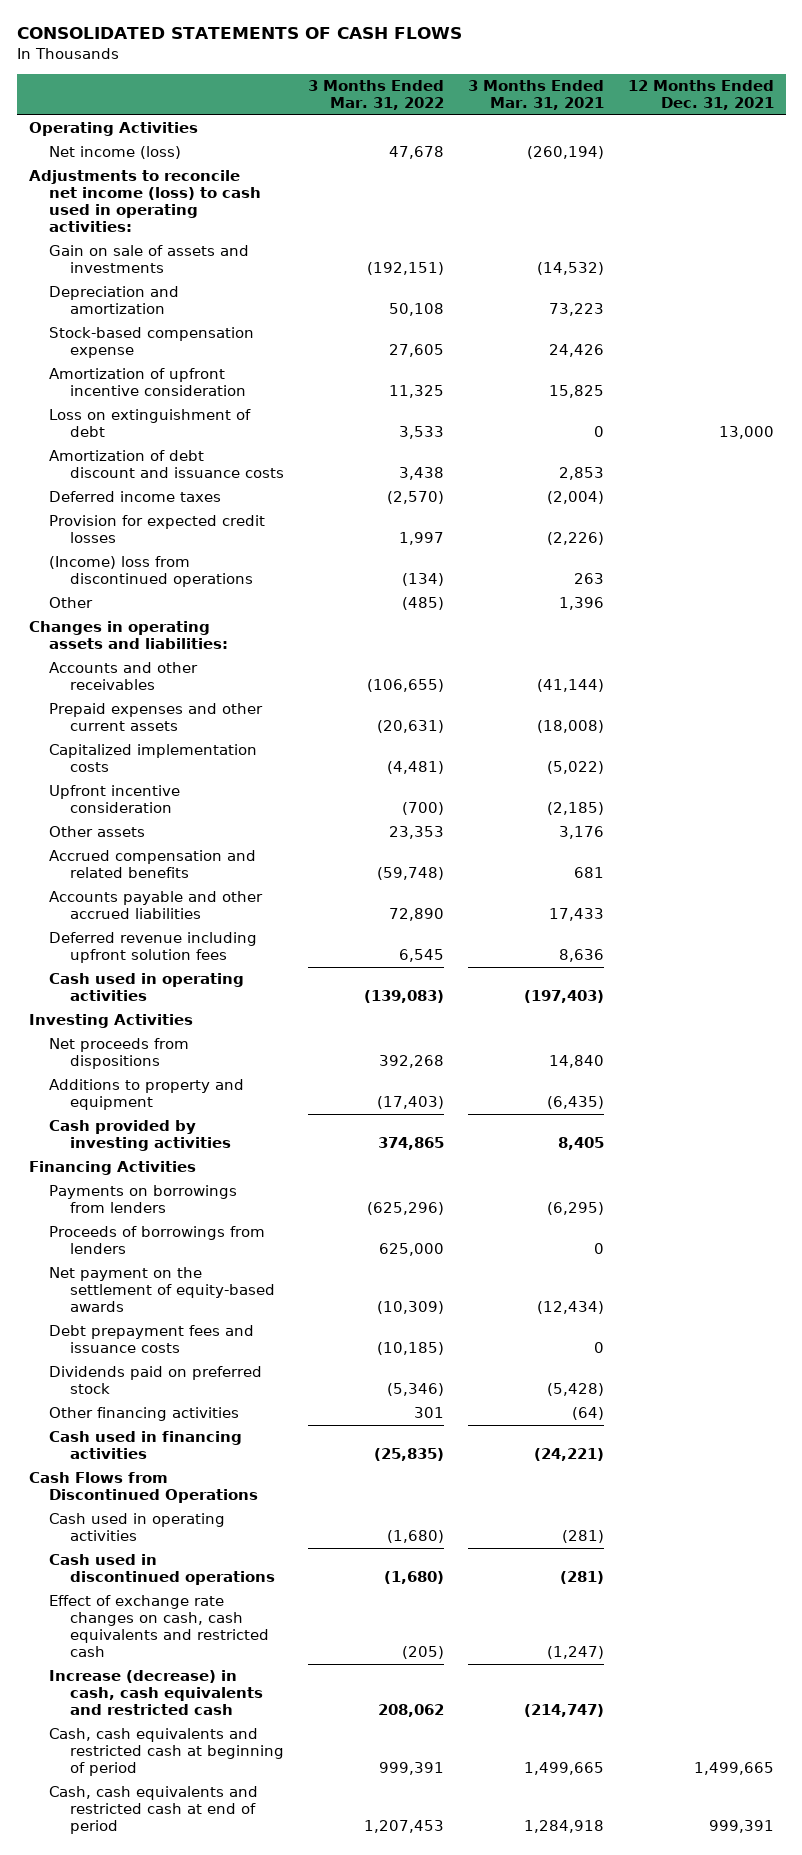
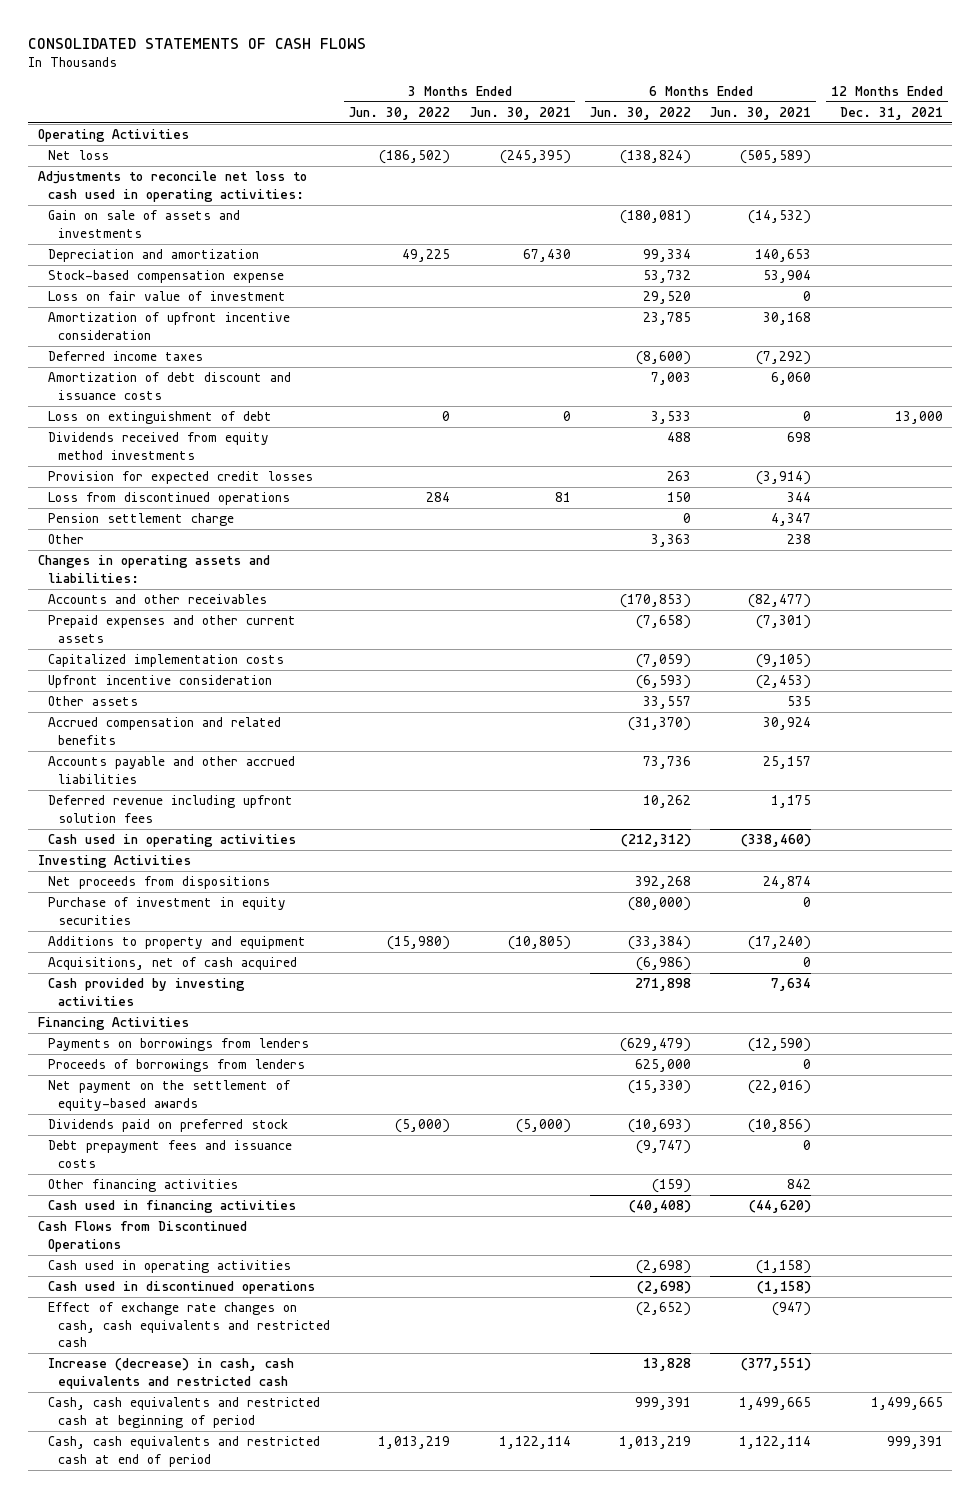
- | 3 Months Ended Mar. 31, 2022 | 3 Months Ended Mar. 31, 2021 | 12 Months Ended Dec. 31, 2021
+ | 3 Months Ended Jun. 30, 2022 | 3 Months Ended Jun. 30, 2021 | 6 Months Ended Jun. 30, 2022 | 6 Months Ended Jun. 30, 2021 | 12 Months Ended Dec. 31, 2021
- Net income (loss) | 47,678 | (260,194) |
- Adjustments to reconcile net income (loss) to cash used in operating activities:
+ Net loss | (186,502) | (245,395) | (138,824) | (505,589) |
+ Adjustments to reconcile net loss to cash used in operating activities:
+ Loss on fair value of investment | | | 29,520 | 0 |
moved down: Amortization of debt discount and issuance costs | | | 7,003 | 6,060 |
moved down: Loss on extinguishment of debt | 0 | 0 | 3,533 | 0 | 13,000
+ Dividends received from equity method investments | | | 488 | 698 |
- (Income) loss from discontinued operations | (134) | 263 |
+ Loss from discontinued operations | 284 | 81 | 150 | 344 |
+ Pension settlement charge | | | 0 | 4,347 |
+ Purchase of investment in equity securities | | | (80,000) | 0 |
+ Acquisitions, net of cash acquired | | | (6,986) | 0 |
moved down: Debt prepayment fees and issuance costs | | | (9,747) | 0 |

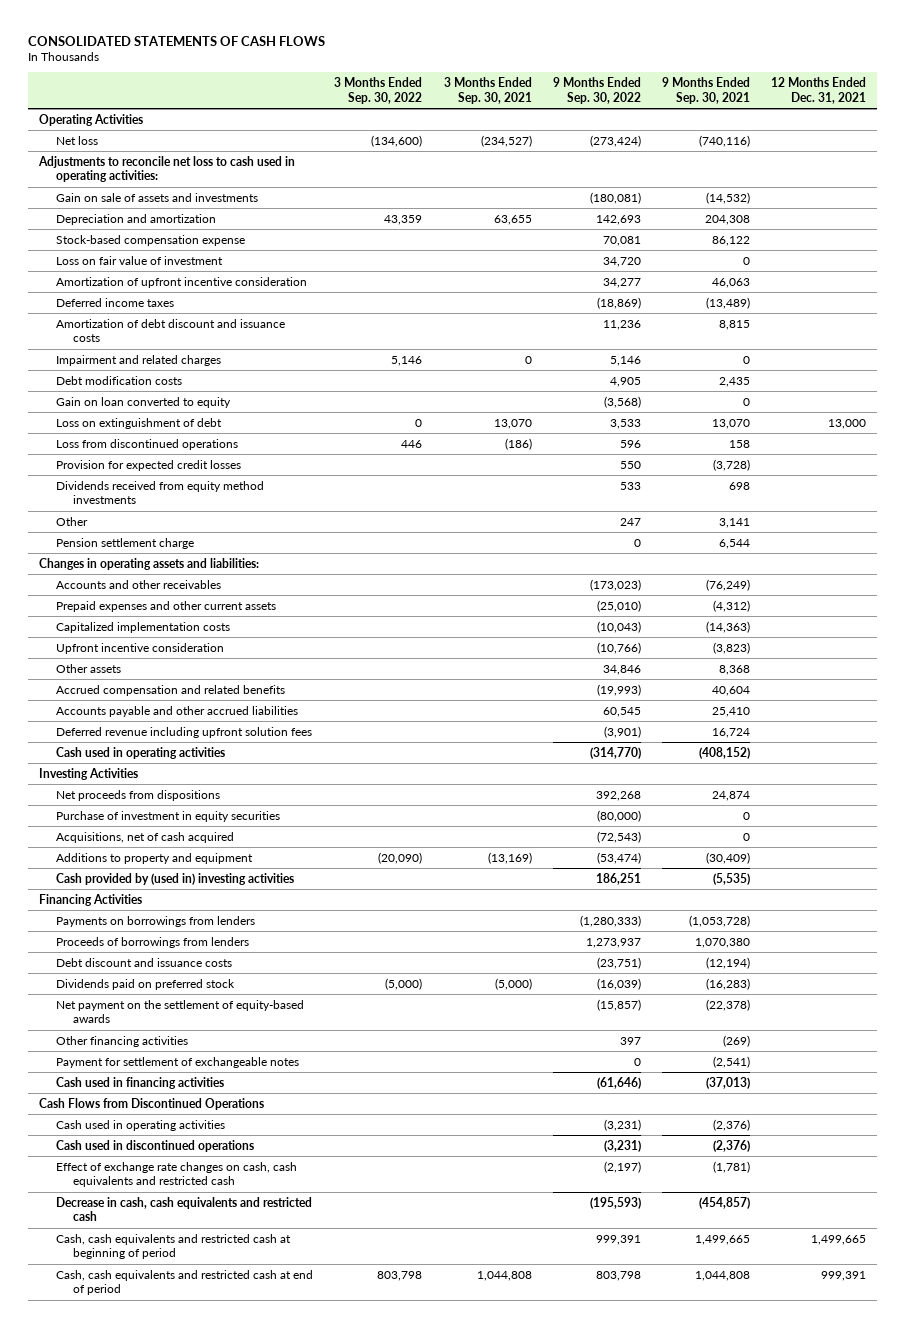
- | 3 Months Ended Jun. 30, 2022 | 3 Months Ended Jun. 30, 2021 | 6 Months Ended Jun. 30, 2022 | 6 Months Ended Jun. 30, 2021 | 12 Months Ended Dec. 31, 2021
+ | 3 Months Ended Sep. 30, 2022 | 3 Months Ended Sep. 30, 2021 | 9 Months Ended Sep. 30, 2022 | 9 Months Ended Sep. 30, 2021 | 12 Months Ended Dec. 31, 2021
+ Impairment and related charges | 5,146 | 0 | 5,146 | 0 |
+ Debt modification costs | | | 4,905 | 2,435 |
+ Gain on loan converted to equity | | | (3,568) | 0 |
moved down: Provision for expected credit losses | | | 550 | (3,728) |
moved down: Dividends received from equity method investments | | | 533 | 698 |
moved down: Pension settlement charge | | | 0 | 6,544 |
- Cash provided by investing activities | | | 271,898 | 7,634 |
moved down: Additions to property and equipment | (20,090) | (13,169) | (53,474) | (30,409) |
+ Cash provided by (used in) investing activities | | | 186,251 | (5,535) |
+ Debt discount and issuance costs | | | (23,751) | (12,194) |
- Debt prepayment fees and issuance costs | | | (9,747) | 0 |
moved down: Net payment on the settlement of equity-based awards | | | (15,857) | (22,378) |
+ Payment for settlement of exchangeable notes | | | 0 | (2,541) |
- Increase (decrease) in cash, cash equivalents and restricted cash | | | 13,828 | (377,551) |
+ Decrease in cash, cash equivalents and restricted cash | | | (195,593) | (454,857) |

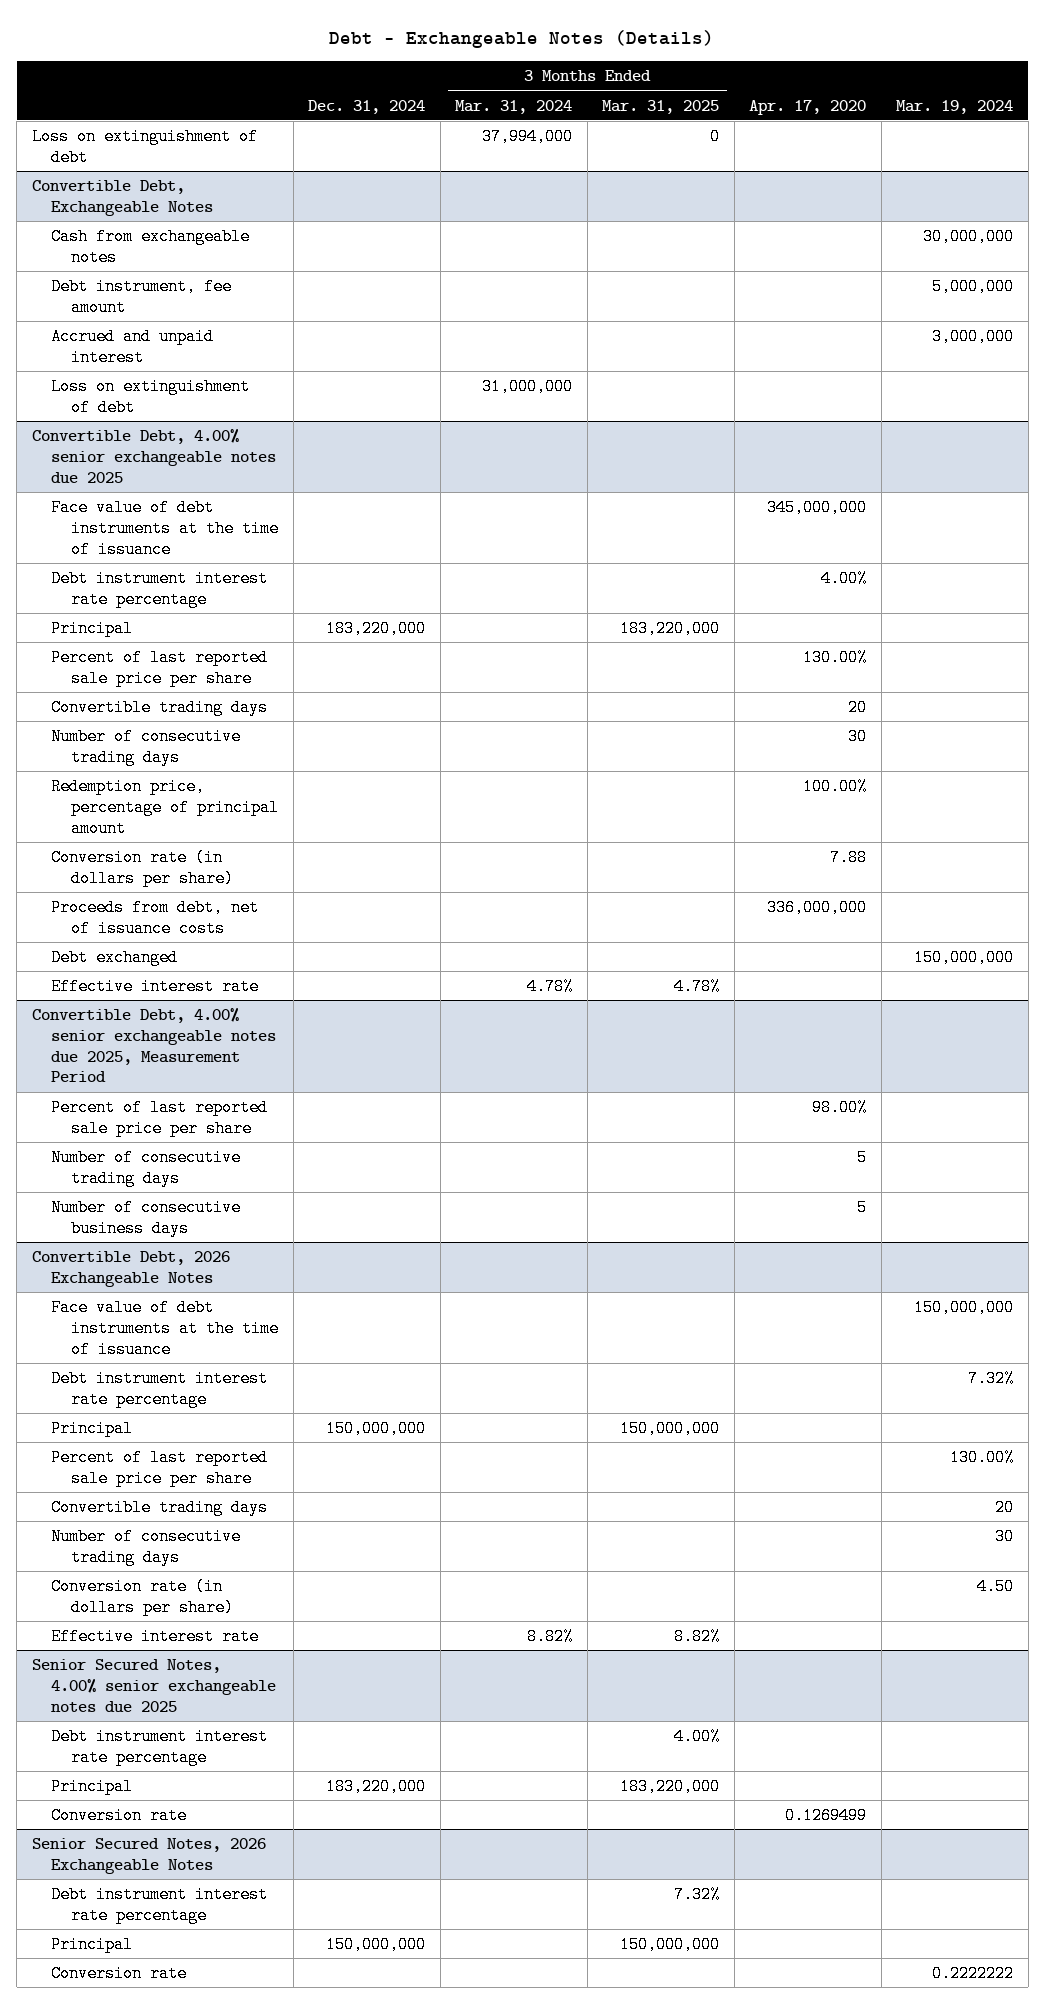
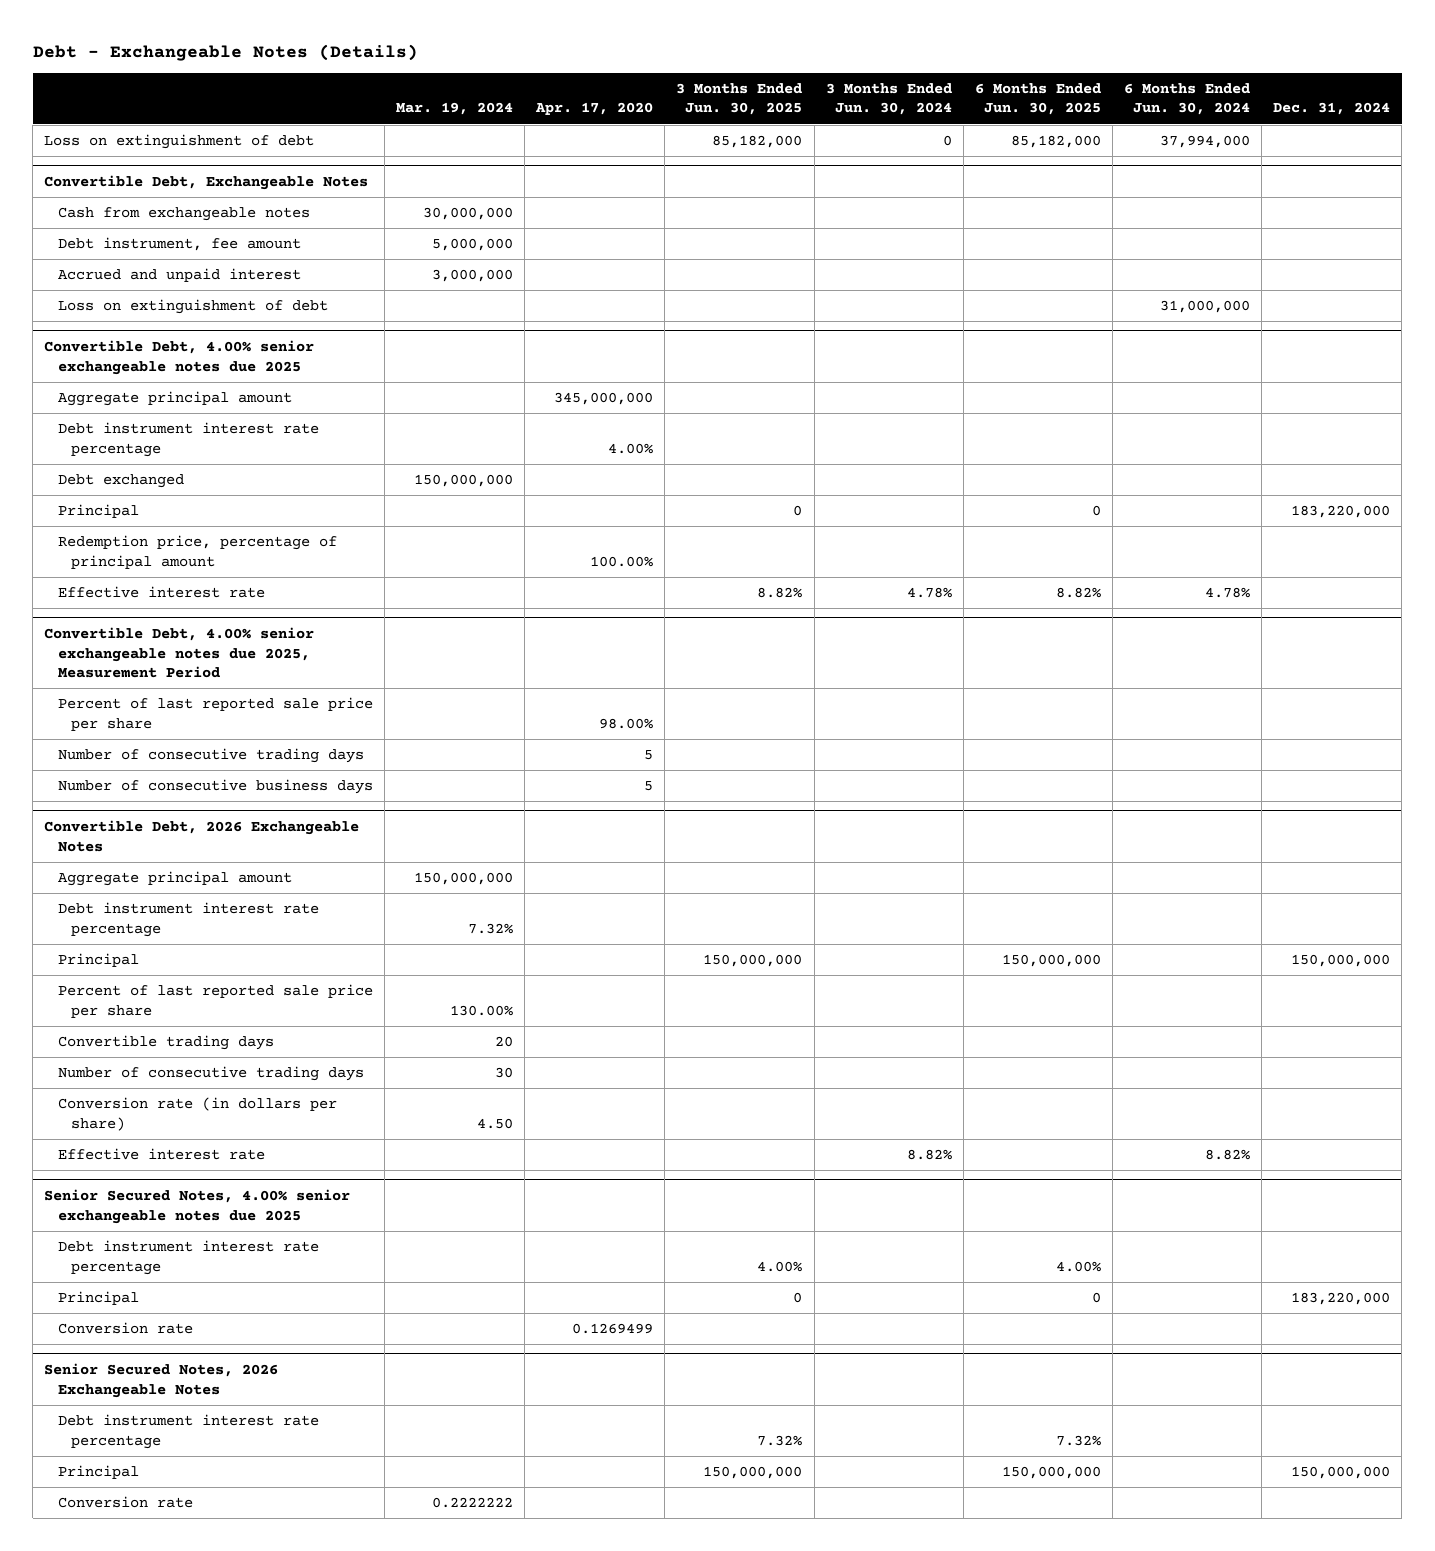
- | Dec. 31, 2024 | 3 Months Ended Mar. 31, 2024 | 3 Months Ended Mar. 31, 2025 | Apr. 17, 2020 | Mar. 19, 2024
+ | Mar. 19, 2024 | Apr. 17, 2020 | 3 Months Ended Jun. 30, 2025 | 3 Months Ended Jun. 30, 2024 | 6 Months Ended Jun. 30, 2025 | 6 Months Ended Jun. 30, 2024 | Dec. 31, 2024
@ Convertible Debt, 4.00% senior exchangeable notes due 2025
- Face value of debt instruments at the time of issuance | | | | 345,000,000 |
+ Aggregate principal amount | | 345,000,000 | | | | |
moved up: Debt exchanged | 150,000,000 | | | | | |
- Percent of last reported sale price per share | | | | 130.00% |
- Convertible trading days | | | | 20 |
- Number of consecutive trading days | | | | 30 |
- Conversion rate (in dollars per share) | | | | 7.88 |
- Proceeds from debt, net of issuance costs | | | | 336,000,000 |
@ Convertible Debt, 2026 Exchangeable Notes
- Face value of debt instruments at the time of issuance | | | | | 150,000,000
+ Aggregate principal amount | 150,000,000 | | | | | |

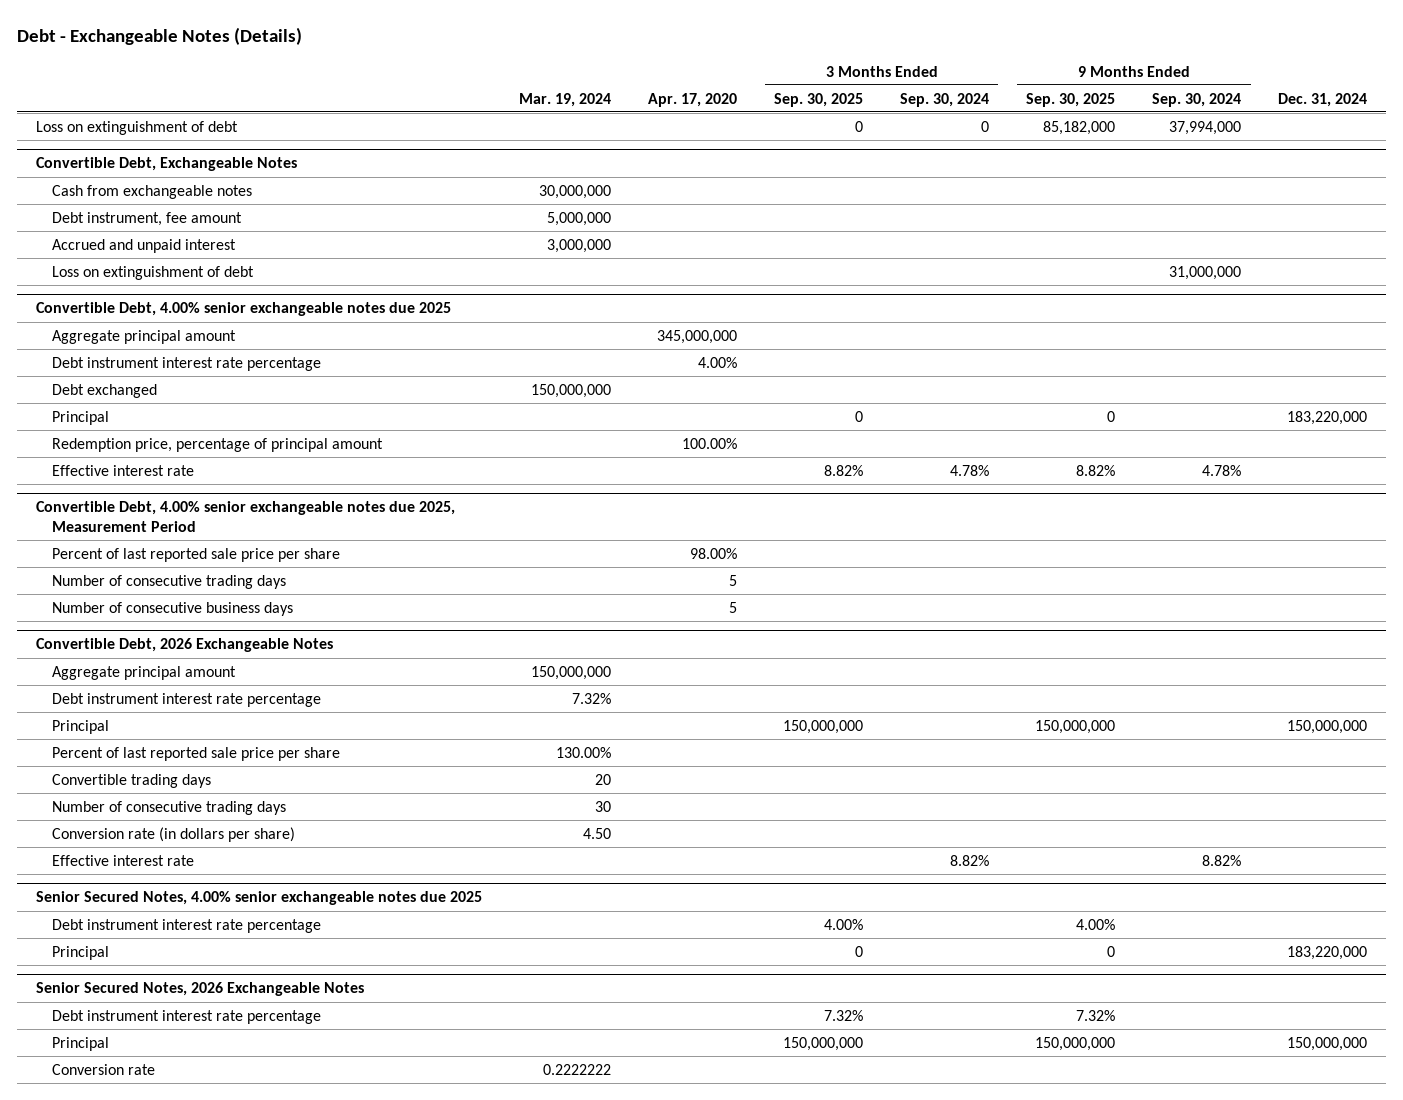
- | Mar. 19, 2024 | Apr. 17, 2020 | 3 Months Ended Jun. 30, 2025 | 3 Months Ended Jun. 30, 2024 | 6 Months Ended Jun. 30, 2025 | 6 Months Ended Jun. 30, 2024 | Dec. 31, 2024
+ | Mar. 19, 2024 | Apr. 17, 2020 | 3 Months Ended Sep. 30, 2025 | 3 Months Ended Sep. 30, 2024 | 9 Months Ended Sep. 30, 2025 | 9 Months Ended Sep. 30, 2024 | Dec. 31, 2024
@ Senior Secured Notes, 4.00% senior exchangeable notes due 2025
- Conversion rate | | 0.1269499 | | | | |

